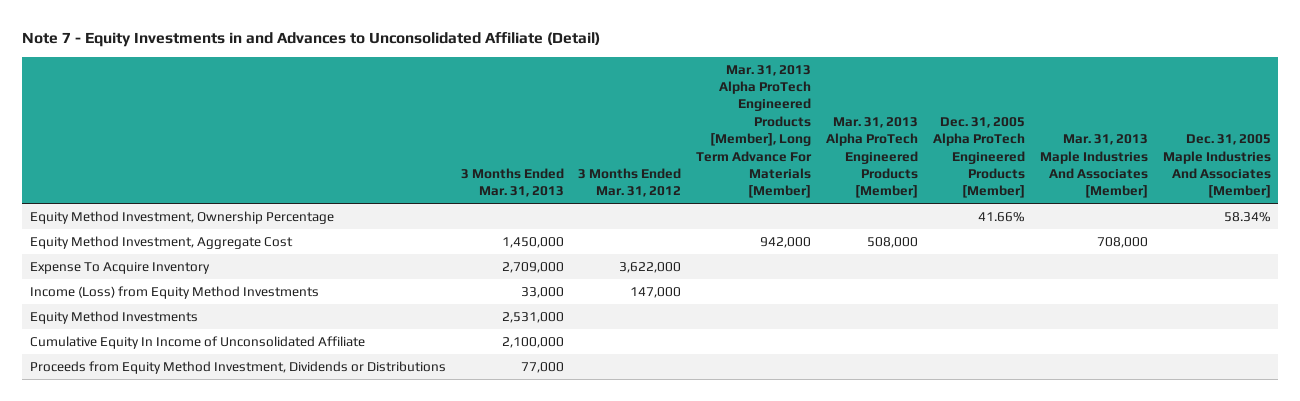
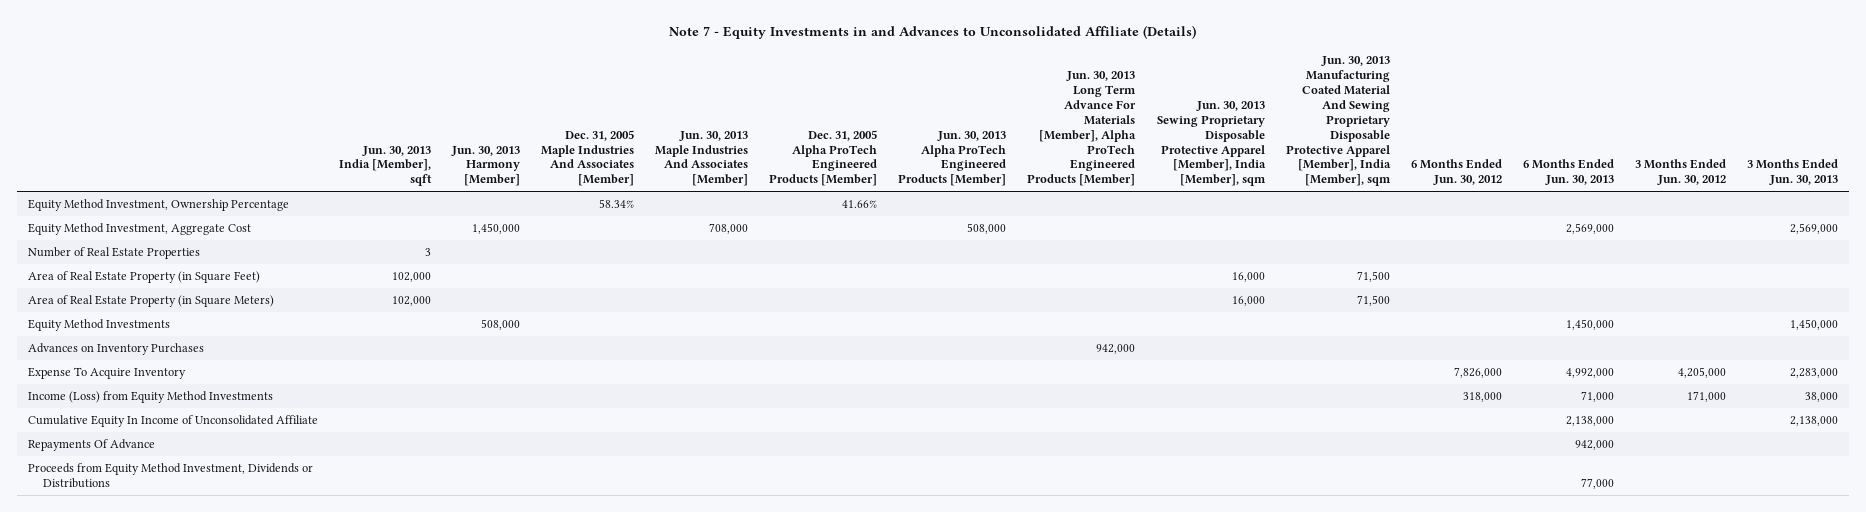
- Note 7 - Equity Investments in and Advances to Unconsolidated Affiliate (Detail)
+ Note 7 - Equity Investments in and Advances to Unconsolidated Affiliate (Details)
- | 3 Months Ended Mar. 31, 2013 | 3 Months Ended Mar. 31, 2012 | Mar. 31, 2013 Alpha ProTech Engineered Products [Member], Long Term Advance For Materials [Member] | Mar. 31, 2013 Alpha ProTech Engineered Products [Member] | Dec. 31, 2005 Alpha ProTech Engineered Products [Member] | Mar. 31, 2013 Maple Industries And Associates [Member] | Dec. 31, 2005 Maple Industries And Associates [Member]
+ | Jun. 30, 2013 India [Member], sqft | Jun. 30, 2013 Harmony [Member] | Dec. 31, 2005 Maple Industries And Associates [Member] | Jun. 30, 2013 Maple Industries And Associates [Member] | Dec. 31, 2005 Alpha ProTech Engineered Products [Member] | Jun. 30, 2013 Alpha ProTech Engineered Products [Member] | Jun. 30, 2013 Long Term Advance For Materials [Member], Alpha ProTech Engineered Products [Member] | Jun. 30, 2013 Sewing Proprietary Disposable Protective Apparel [Member], India [Member], sqm | Jun. 30, 2013 Manufacturing Coated Material And Sewing Proprietary Disposable Protective Apparel [Member], India [Member], sqm | 6 Months Ended Jun. 30, 2012 | 6 Months Ended Jun. 30, 2013 | 3 Months Ended Jun. 30, 2012 | 3 Months Ended Jun. 30, 2013
+ Number of Real Estate Properties | 3 | | | | | | | | | | | |
+ Area of Real Estate Property (in Square Feet) | 102,000 | | | | | | | 16,000 | 71,500 | | | |
+ Area of Real Estate Property (in Square Meters) | 102,000 | | | | | | | 16,000 | 71,500 | | | |
moved up: Equity Method Investments | | 508,000 | | | | | | | | | 1,450,000 | | 1,450,000
+ Advances on Inventory Purchases | | | | | | | 942,000 | | | | | |
+ Repayments Of Advance | | | | | | | | | | | 942,000 | |

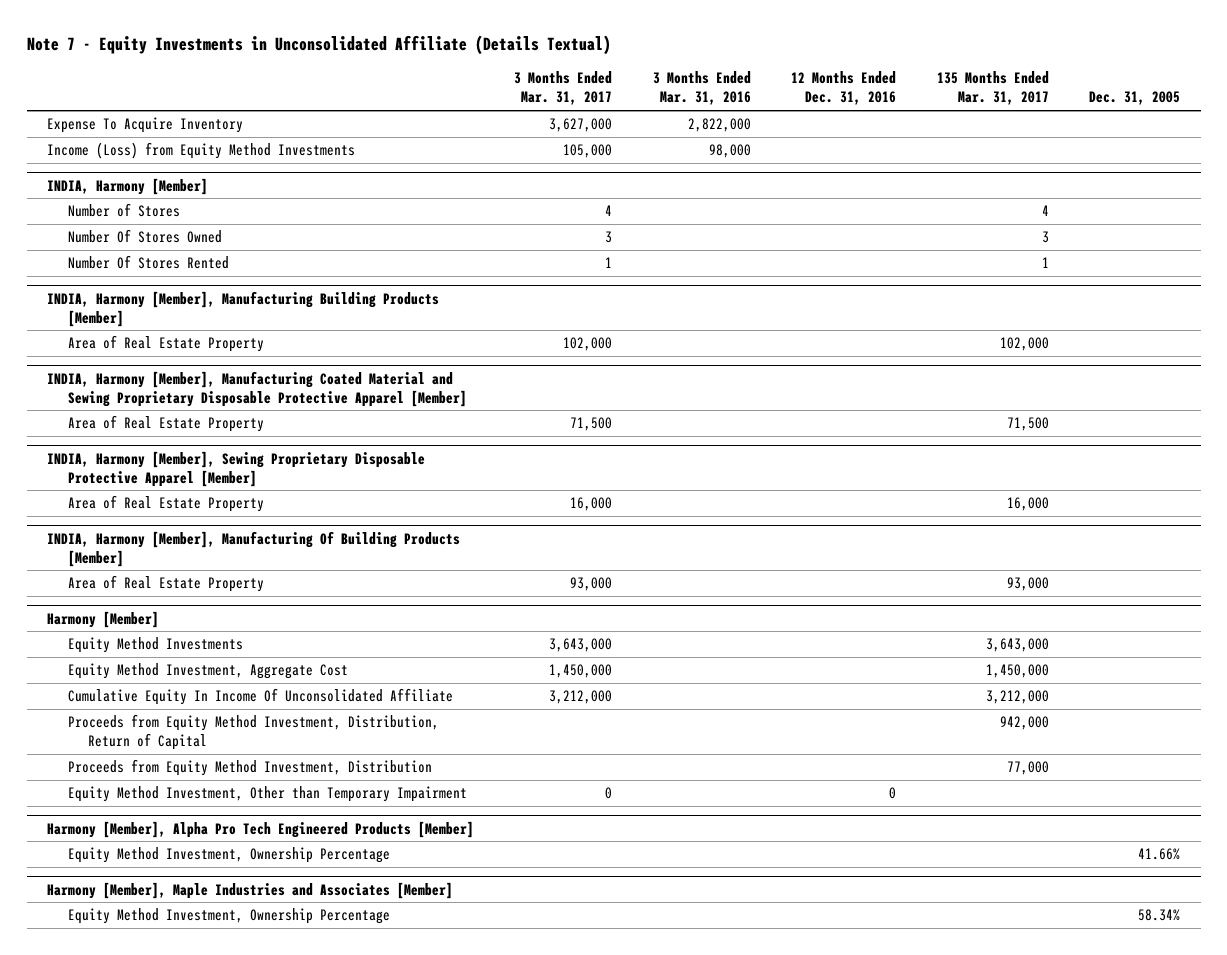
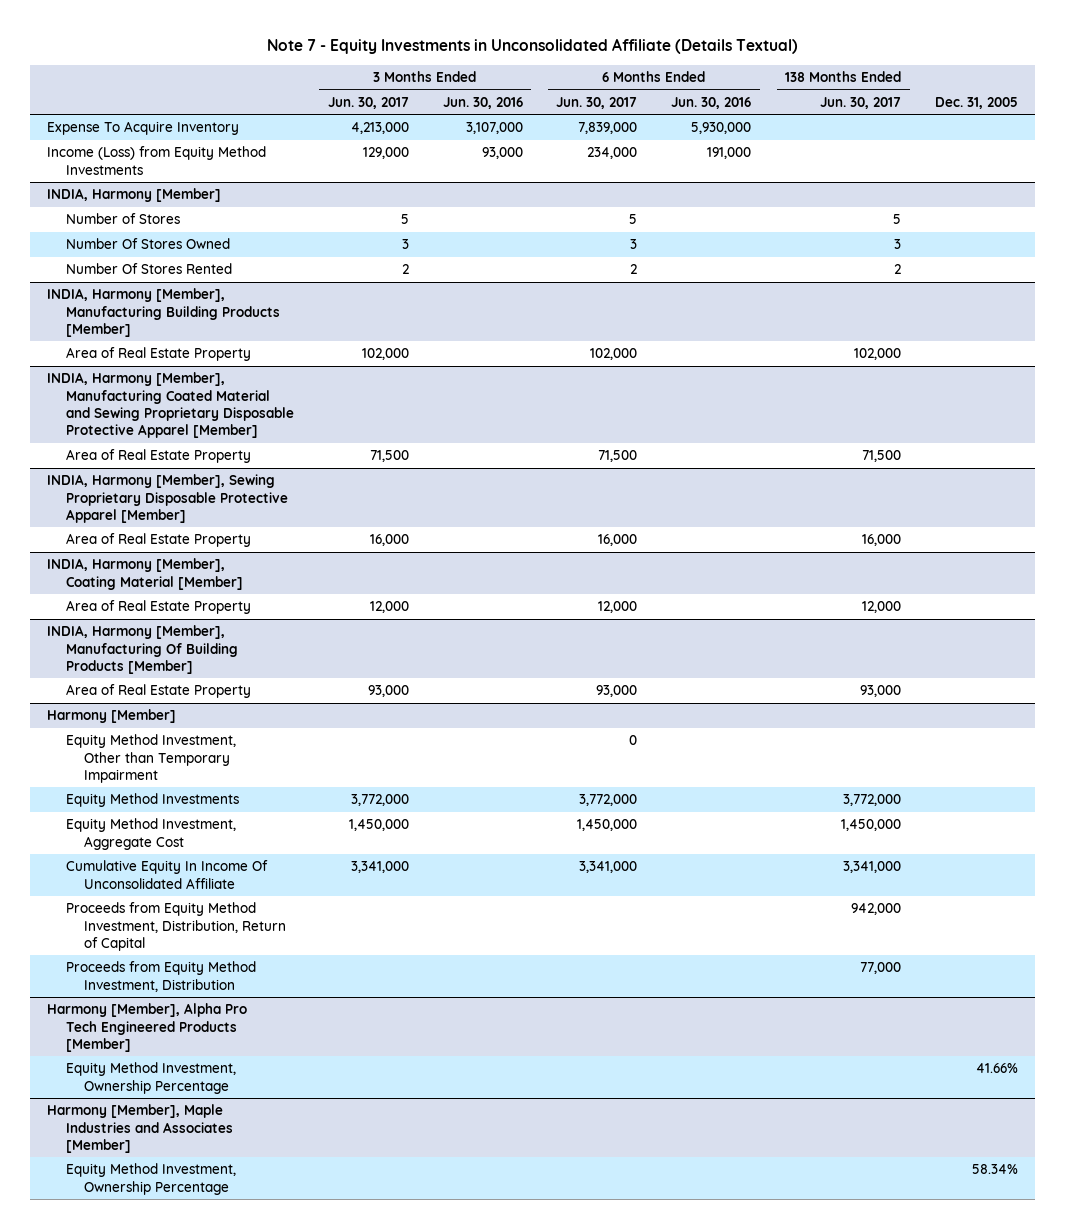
- | 3 Months Ended Mar. 31, 2017 | 3 Months Ended Mar. 31, 2016 | 12 Months Ended Dec. 31, 2016 | 135 Months Ended Mar. 31, 2017 | Dec. 31, 2005
+ | 3 Months Ended Jun. 30, 2017 | 3 Months Ended Jun. 30, 2016 | 6 Months Ended Jun. 30, 2017 | 6 Months Ended Jun. 30, 2016 | 138 Months Ended Jun. 30, 2017 | Dec. 31, 2005
+ INDIA, Harmony [Member], Coating Material [Member]
+ Area of Real Estate Property | 12,000 | | 12,000 | | 12,000 |
@ Harmony [Member]
moved up: Equity Method Investment, Other than Temporary Impairment | | | 0 | | |

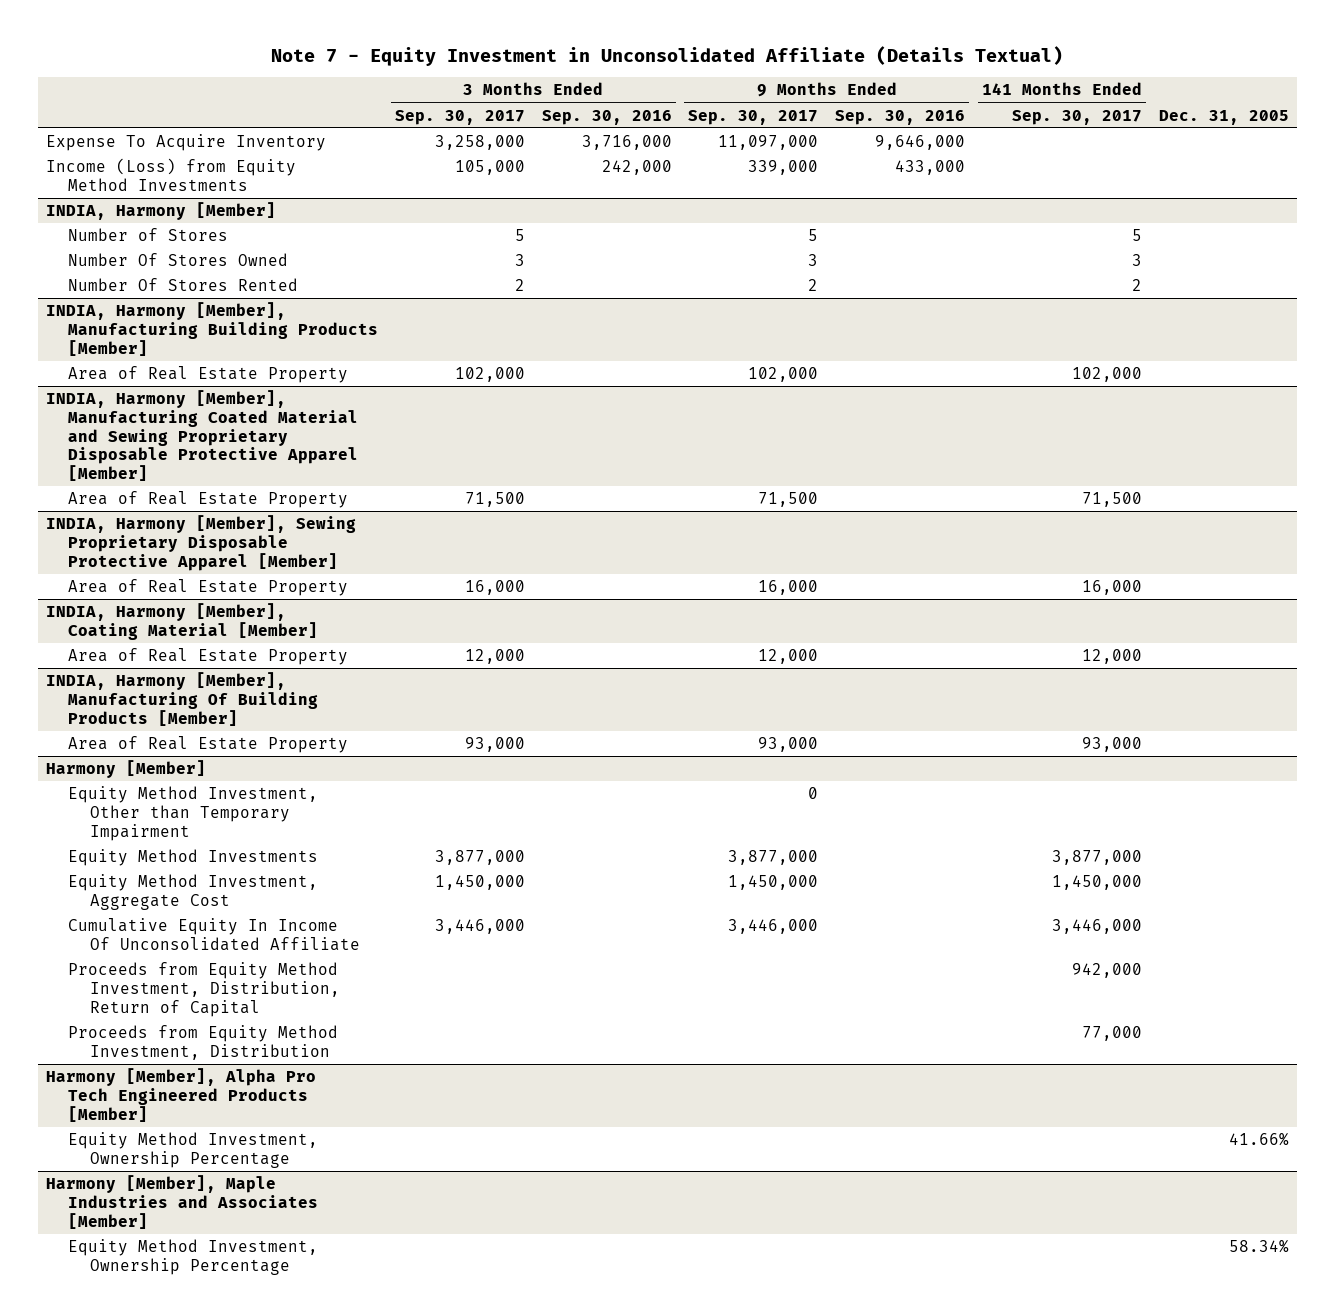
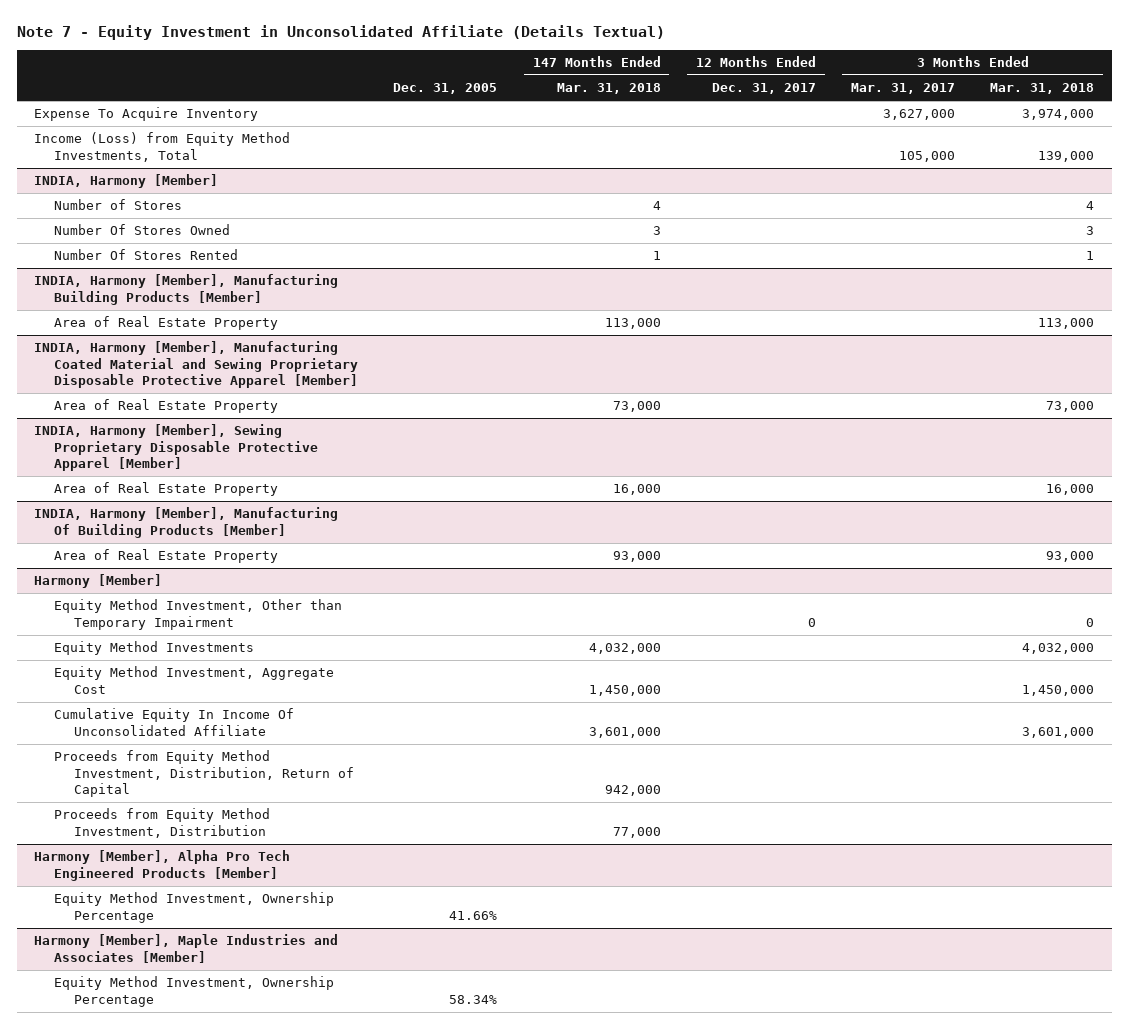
- | 3 Months Ended Sep. 30, 2017 | 3 Months Ended Sep. 30, 2016 | 9 Months Ended Sep. 30, 2017 | 9 Months Ended Sep. 30, 2016 | 141 Months Ended Sep. 30, 2017 | Dec. 31, 2005
+ | Dec. 31, 2005 | 147 Months Ended Mar. 31, 2018 | 12 Months Ended Dec. 31, 2017 | 3 Months Ended Mar. 31, 2017 | 3 Months Ended Mar. 31, 2018
- Income (Loss) from Equity Method Investments | 105,000 | 242,000 | 339,000 | 433,000 | |
+ Income (Loss) from Equity Method Investments, Total | | | | 105,000 | 139,000
- INDIA, Harmony [Member], Coating Material [Member]
- Area of Real Estate Property | 12,000 | | 12,000 | | 12,000 |

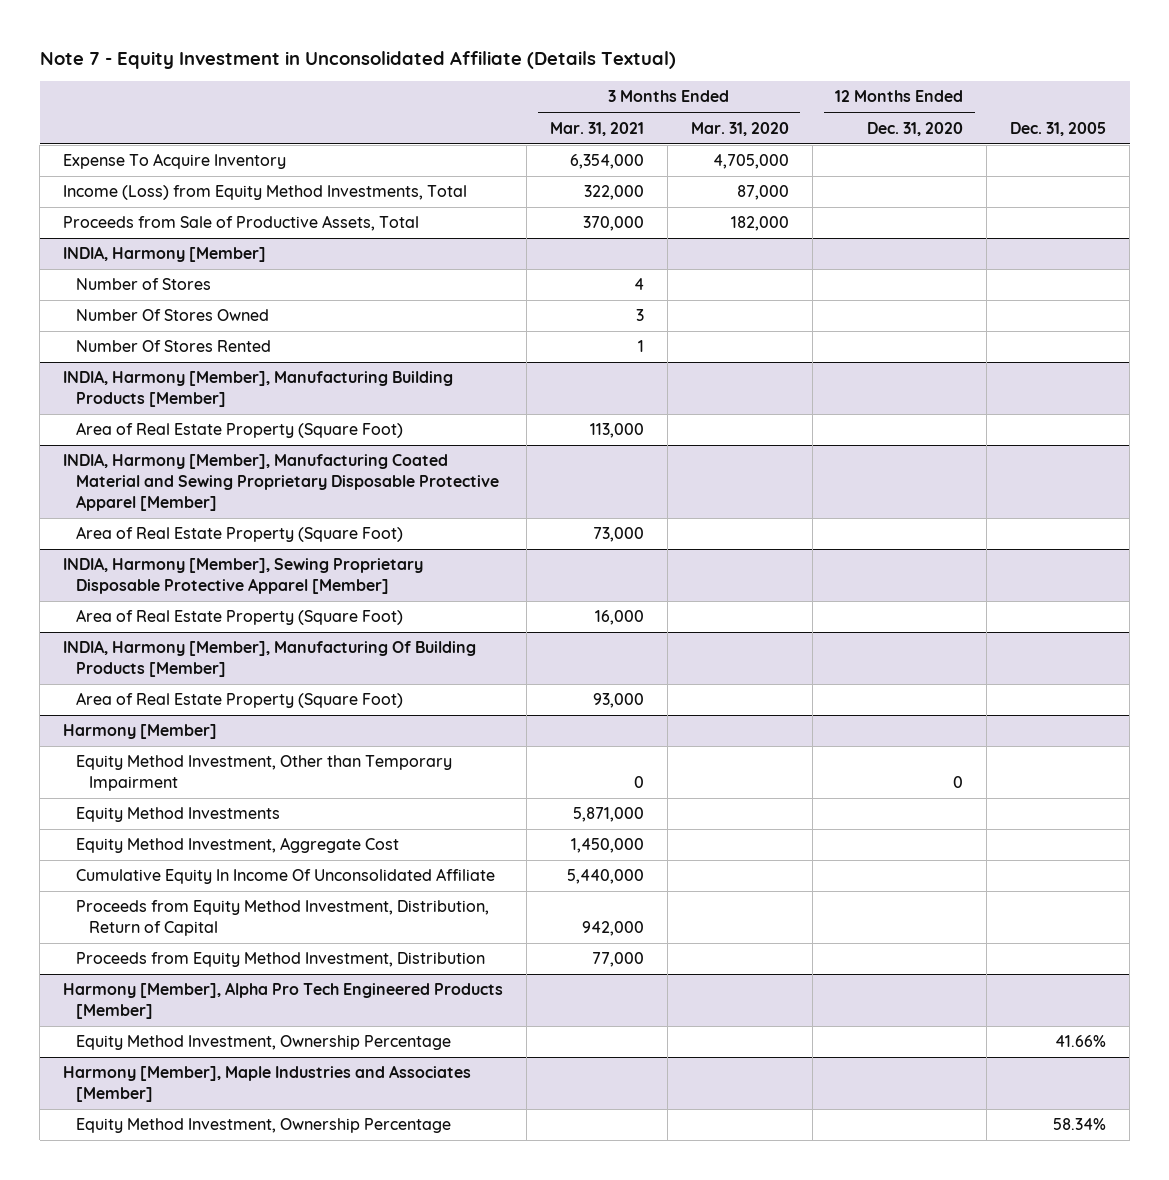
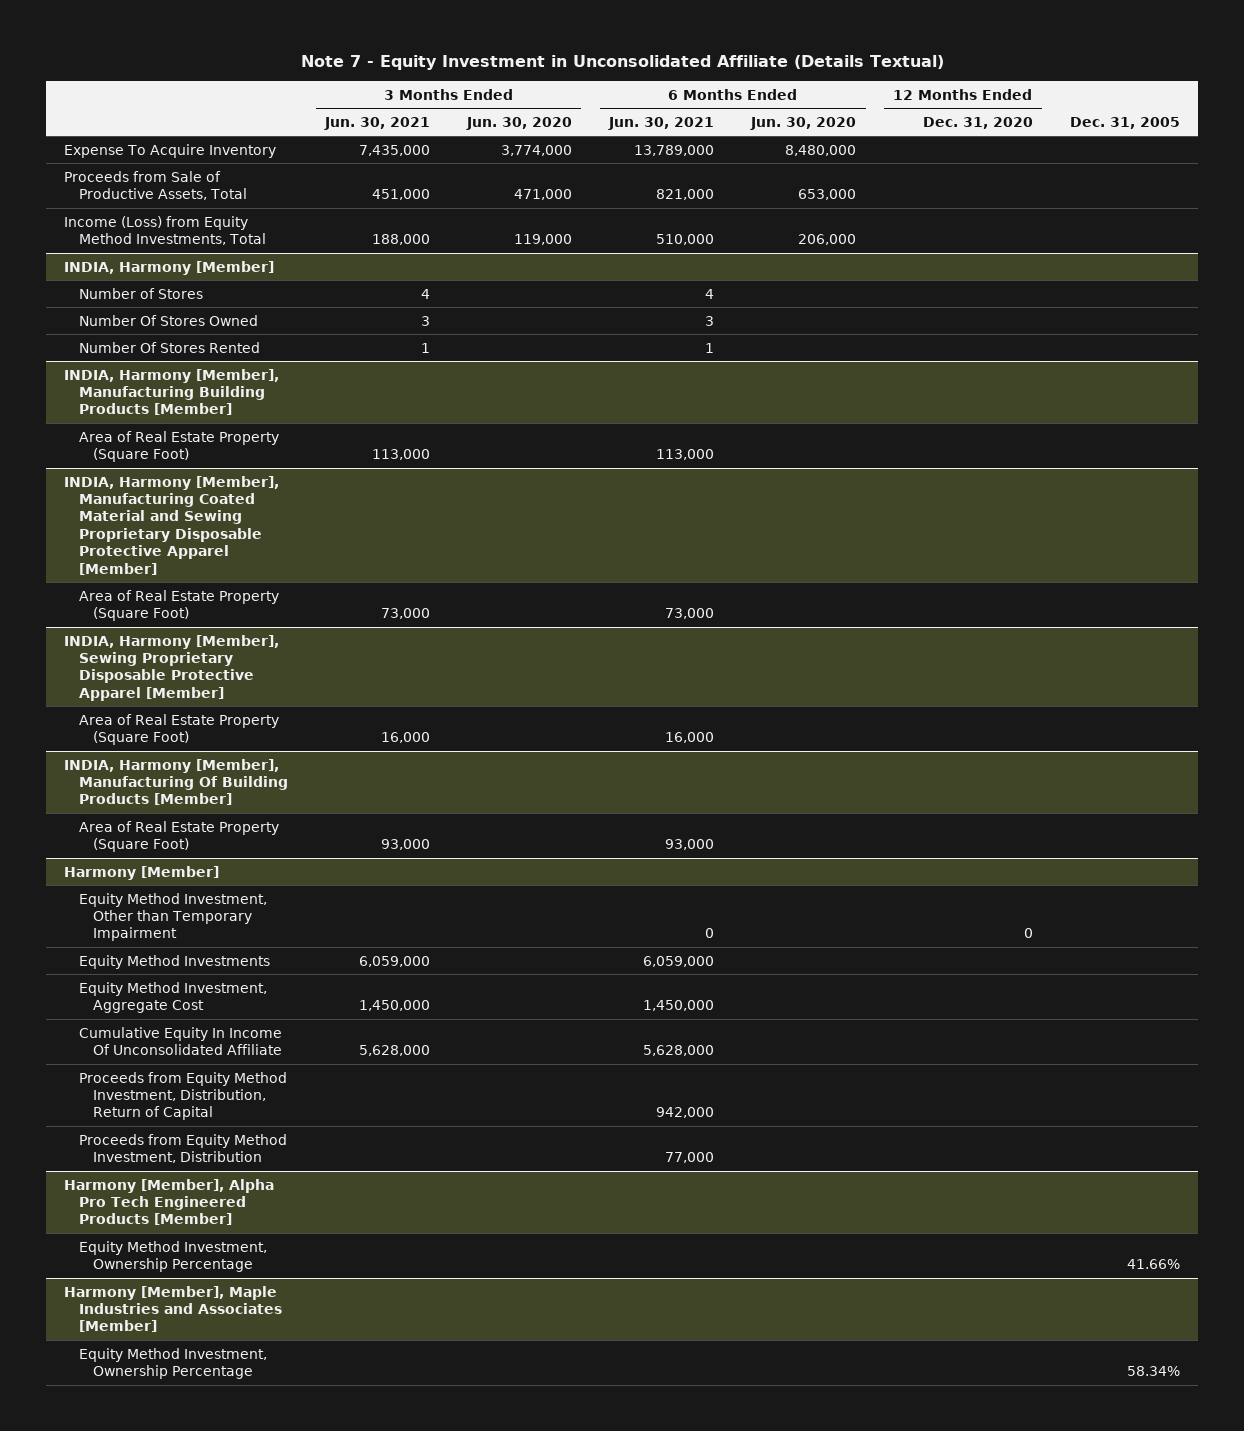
- | 3 Months Ended Mar. 31, 2021 | 3 Months Ended Mar. 31, 2020 | 12 Months Ended Dec. 31, 2020 | Dec. 31, 2005
+ | 3 Months Ended Jun. 30, 2021 | 3 Months Ended Jun. 30, 2020 | 6 Months Ended Jun. 30, 2021 | 6 Months Ended Jun. 30, 2020 | 12 Months Ended Dec. 31, 2020 | Dec. 31, 2005
moved down: Income (Loss) from Equity Method Investments, Total | 188,000 | 119,000 | 510,000 | 206,000 | |

